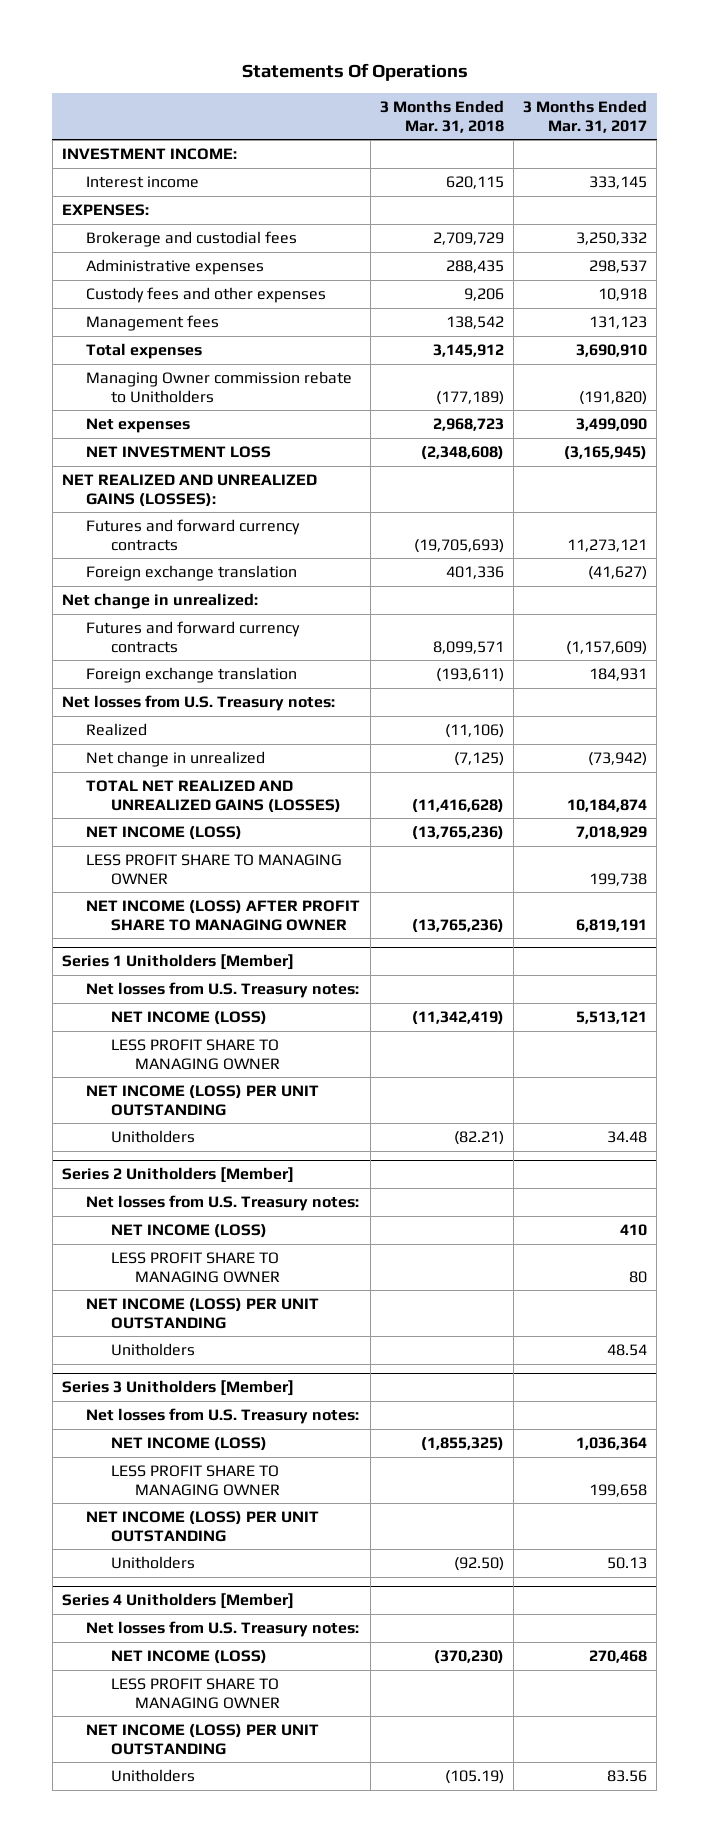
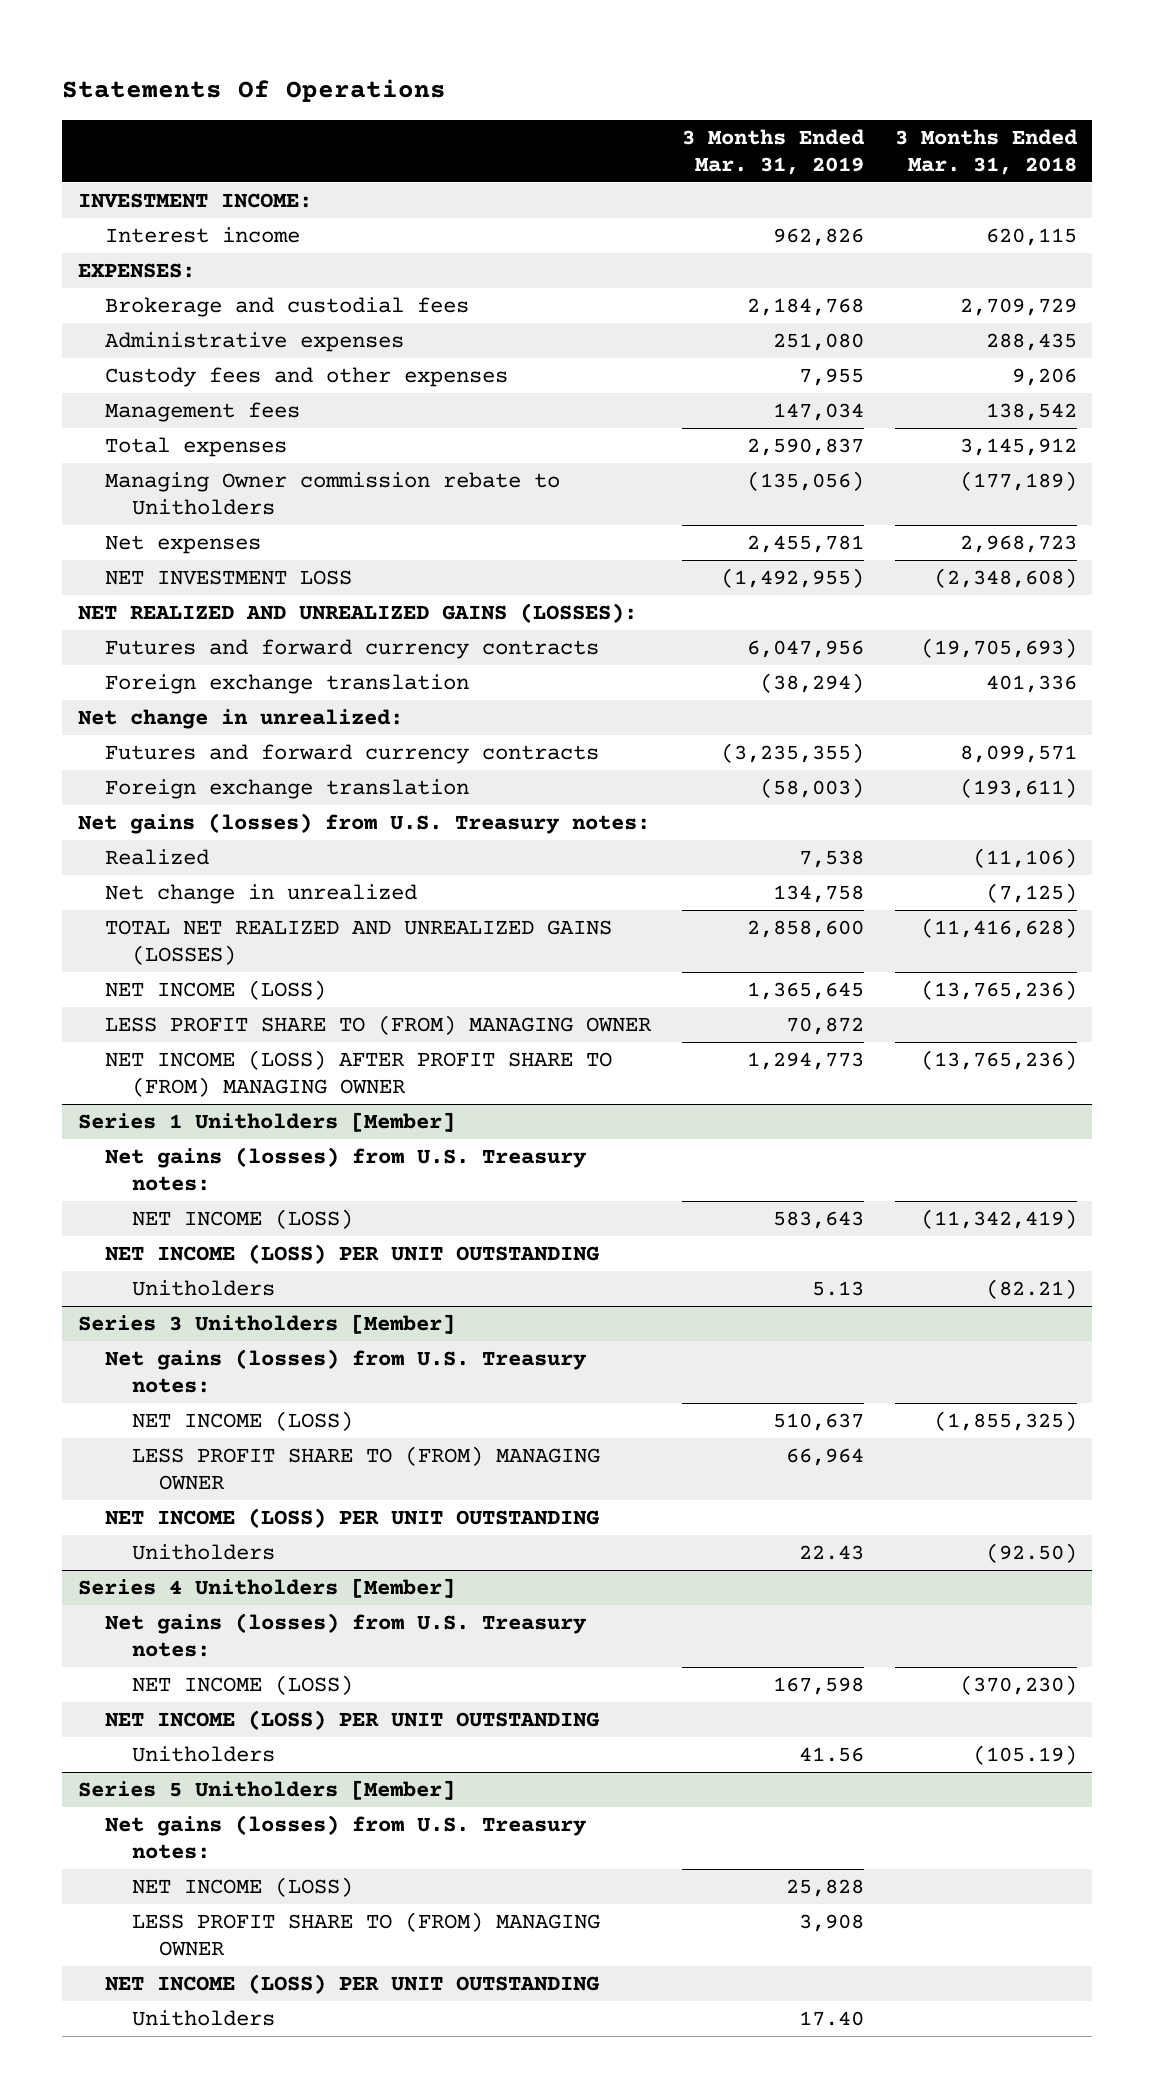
- | 3 Months Ended Mar. 31, 2018 | 3 Months Ended Mar. 31, 2017
+ | 3 Months Ended Mar. 31, 2019 | 3 Months Ended Mar. 31, 2018
- Net losses from U.S. Treasury notes:
+ Net gains (losses) from U.S. Treasury notes:
- LESS PROFIT SHARE TO MANAGING OWNER | | 199,738
- NET INCOME (LOSS) AFTER PROFIT SHARE TO MANAGING OWNER | (13,765,236) | 6,819,191
+ LESS PROFIT SHARE TO (FROM) MANAGING OWNER | 70,872 |
+ NET INCOME (LOSS) AFTER PROFIT SHARE TO (FROM) MANAGING OWNER | 1,294,773 | (13,765,236)
@ Series 1 Unitholders [Member]
- Net losses from U.S. Treasury notes:
+ Net gains (losses) from U.S. Treasury notes:
- LESS PROFIT SHARE TO MANAGING OWNER
- Series 2 Unitholders [Member]
- Net losses from U.S. Treasury notes:
- NET INCOME (LOSS) | | 410
- LESS PROFIT SHARE TO MANAGING OWNER | | 80
- NET INCOME (LOSS) PER UNIT OUTSTANDING
- Unitholders | | 48.54
@ Series 3 Unitholders [Member]
- Net losses from U.S. Treasury notes:
+ Net gains (losses) from U.S. Treasury notes:
- LESS PROFIT SHARE TO MANAGING OWNER | | 199,658
+ LESS PROFIT SHARE TO (FROM) MANAGING OWNER | 66,964 |
@ Series 4 Unitholders [Member]
- Net losses from U.S. Treasury notes:
+ Net gains (losses) from U.S. Treasury notes:
- LESS PROFIT SHARE TO MANAGING OWNER
+ Series 5 Unitholders [Member]
+ Net gains (losses) from U.S. Treasury notes:
+ NET INCOME (LOSS) | 25,828 |
+ LESS PROFIT SHARE TO (FROM) MANAGING OWNER | 3,908 |
+ NET INCOME (LOSS) PER UNIT OUTSTANDING
+ Unitholders | 17.40 |

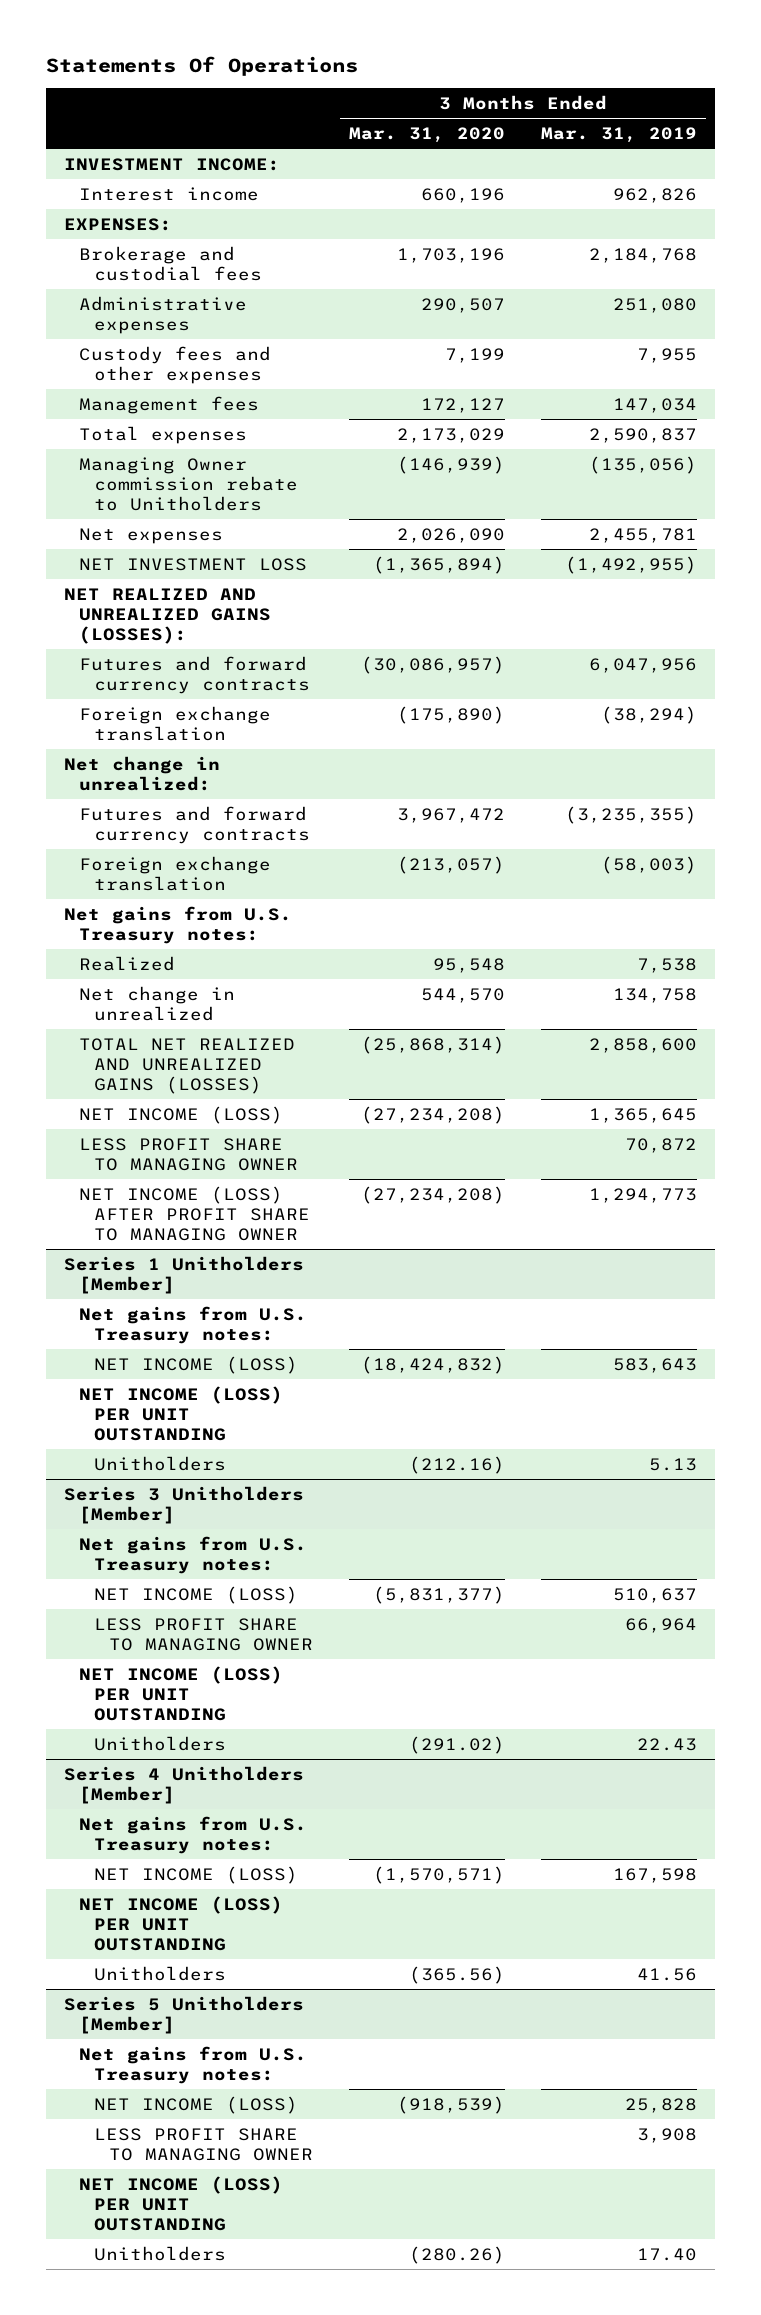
- | 3 Months Ended Mar. 31, 2019 | 3 Months Ended Mar. 31, 2018
+ | 3 Months Ended Mar. 31, 2020 | 3 Months Ended Mar. 31, 2019
- Net gains (losses) from U.S. Treasury notes:
+ Net gains from U.S. Treasury notes:
- LESS PROFIT SHARE TO (FROM) MANAGING OWNER | 70,872 |
- NET INCOME (LOSS) AFTER PROFIT SHARE TO (FROM) MANAGING OWNER | 1,294,773 | (13,765,236)
+ LESS PROFIT SHARE TO MANAGING OWNER | | 70,872
+ NET INCOME (LOSS) AFTER PROFIT SHARE TO MANAGING OWNER | (27,234,208) | 1,294,773
@ Series 1 Unitholders [Member]
- Net gains (losses) from U.S. Treasury notes:
+ Net gains from U.S. Treasury notes:
@ Series 3 Unitholders [Member]
- Net gains (losses) from U.S. Treasury notes:
+ Net gains from U.S. Treasury notes:
- LESS PROFIT SHARE TO (FROM) MANAGING OWNER | 66,964 |
+ LESS PROFIT SHARE TO MANAGING OWNER | | 66,964
@ Series 4 Unitholders [Member]
- Net gains (losses) from U.S. Treasury notes:
+ Net gains from U.S. Treasury notes:
@ Series 5 Unitholders [Member]
- Net gains (losses) from U.S. Treasury notes:
+ Net gains from U.S. Treasury notes:
- LESS PROFIT SHARE TO (FROM) MANAGING OWNER | 3,908 |
+ LESS PROFIT SHARE TO MANAGING OWNER | | 3,908

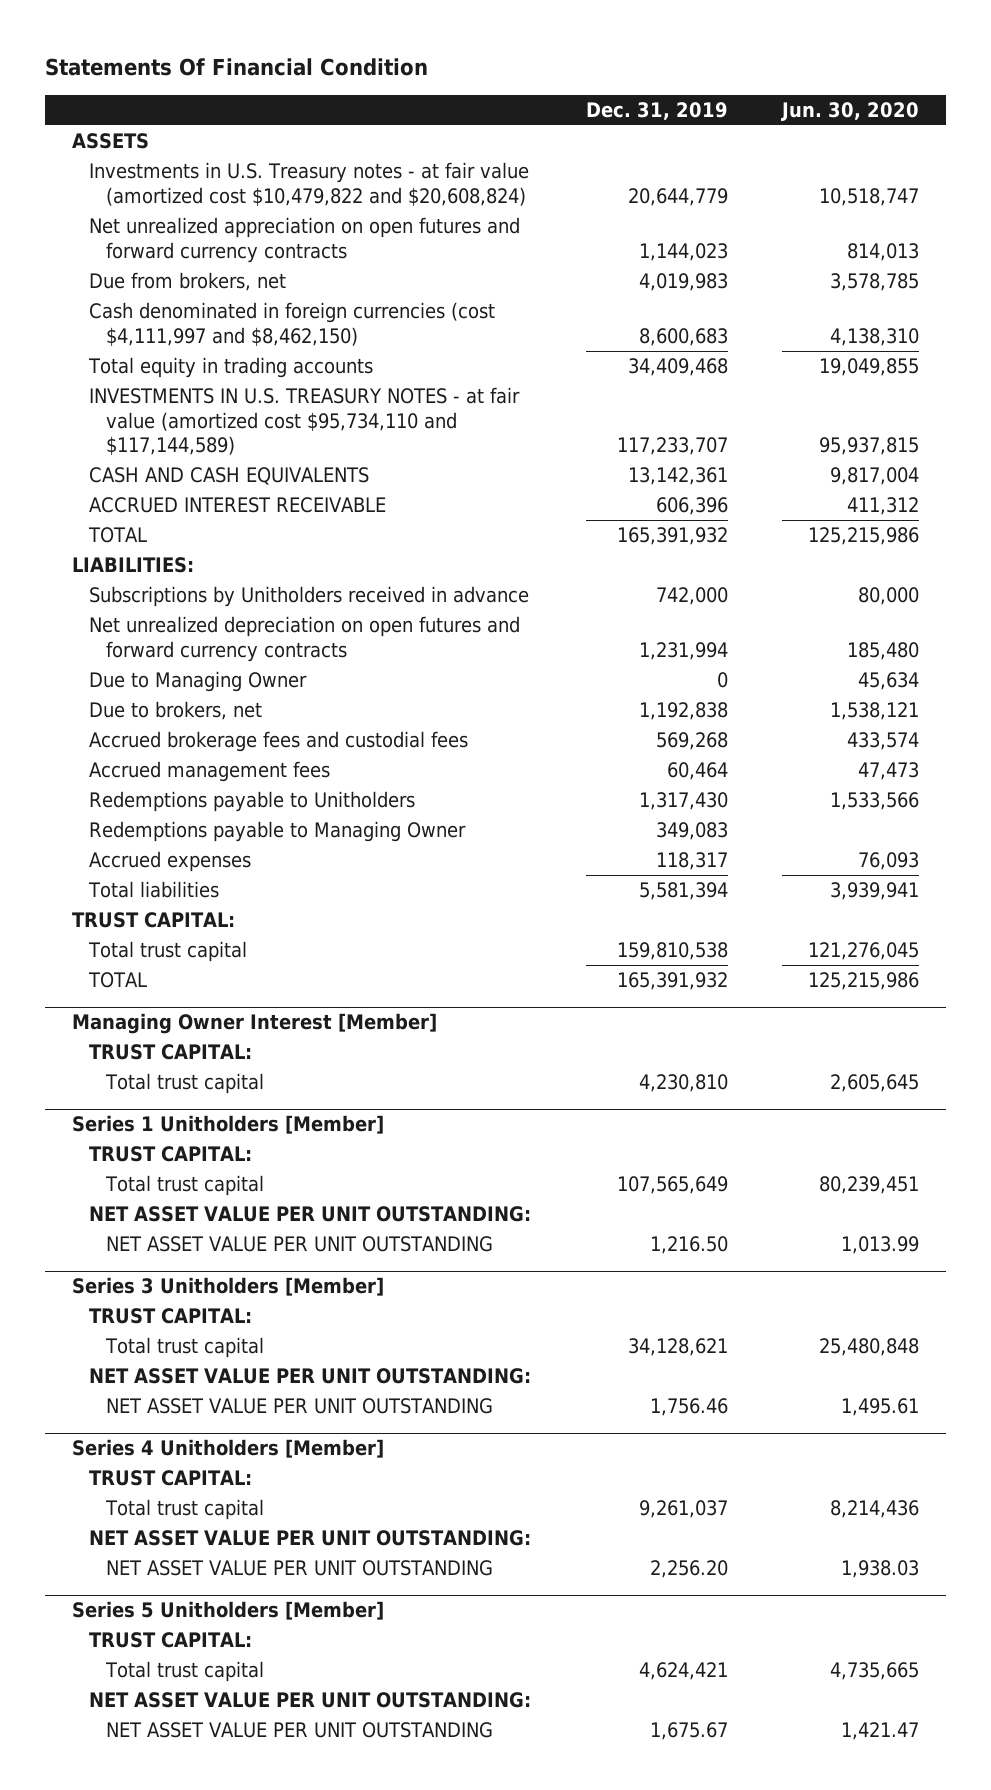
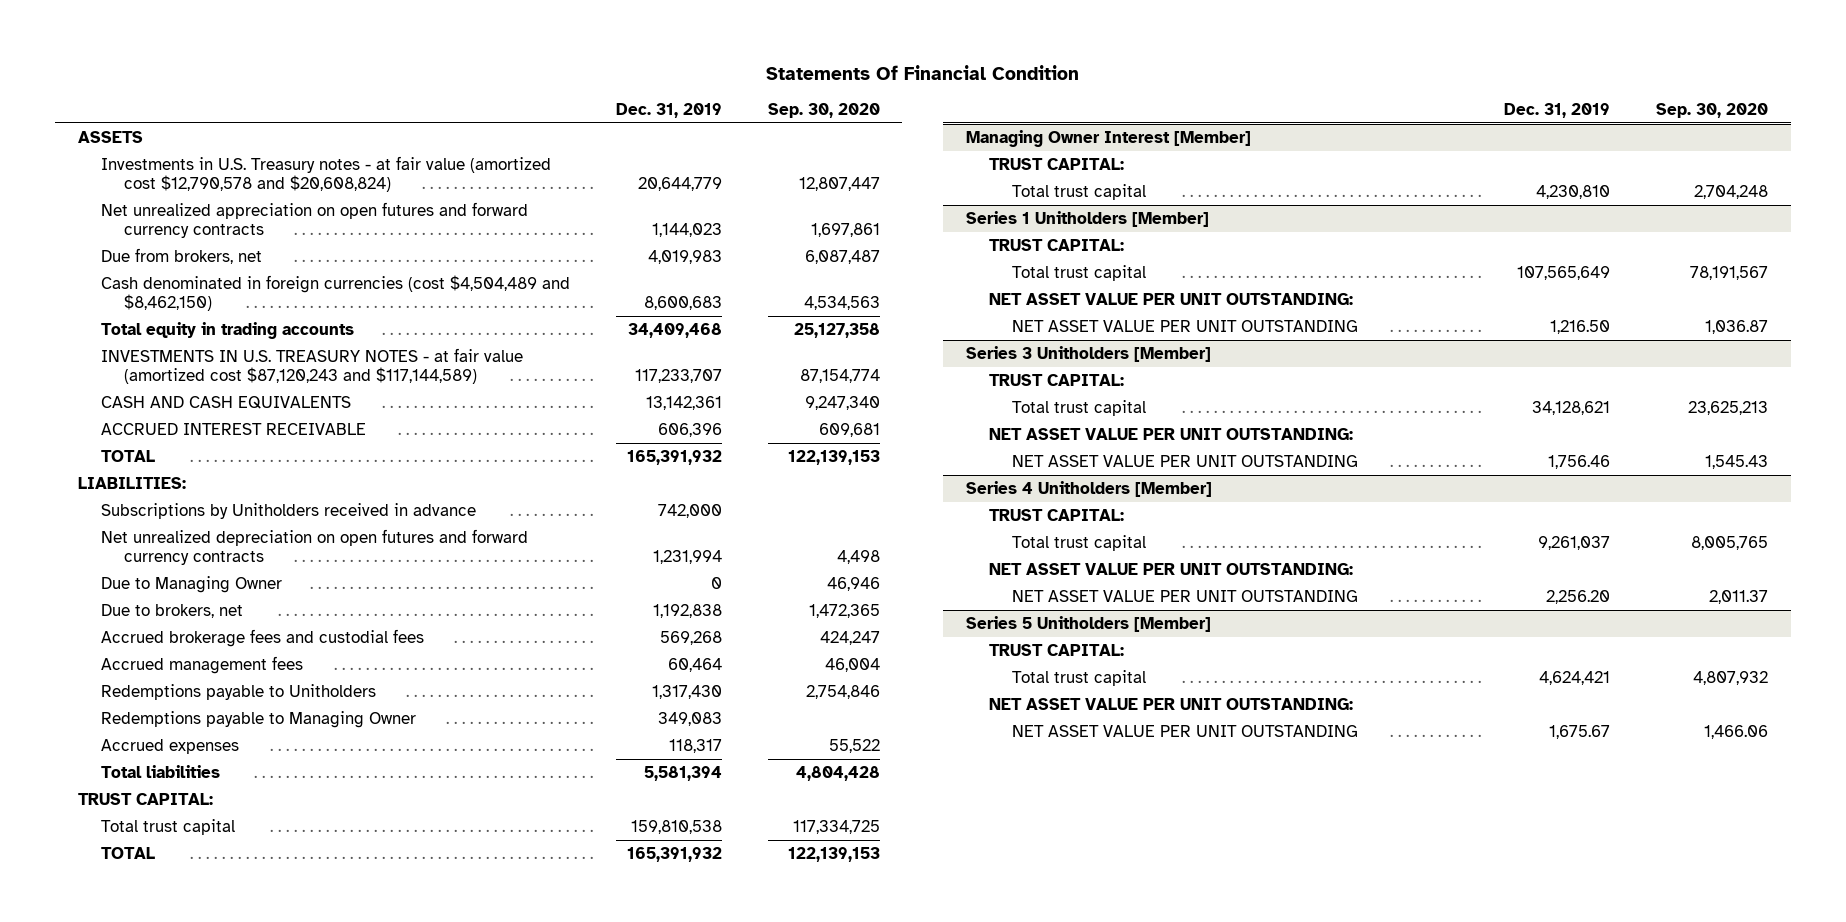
- | Dec. 31, 2019 | Jun. 30, 2020
+ | Dec. 31, 2019 | Sep. 30, 2020
- Investments in U.S. Treasury notes - at fair value (amortized cost $10,479,822 and $20,608,824) | 20,644,779 | 10,518,747
+ Investments in U.S. Treasury notes - at fair value (amortized cost $12,790,578 and $20,608,824) | 20,644,779 | 12,807,447
- Cash denominated in foreign currencies (cost $4,111,997 and $8,462,150) | 8,600,683 | 4,138,310
+ Cash denominated in foreign currencies (cost $4,504,489 and $8,462,150) | 8,600,683 | 4,534,563
- INVESTMENTS IN U.S. TREASURY NOTES - at fair value (amortized cost $95,734,110 and $117,144,589) | 117,233,707 | 95,937,815
+ INVESTMENTS IN U.S. TREASURY NOTES - at fair value (amortized cost $87,120,243 and $117,144,589) | 117,233,707 | 87,154,774

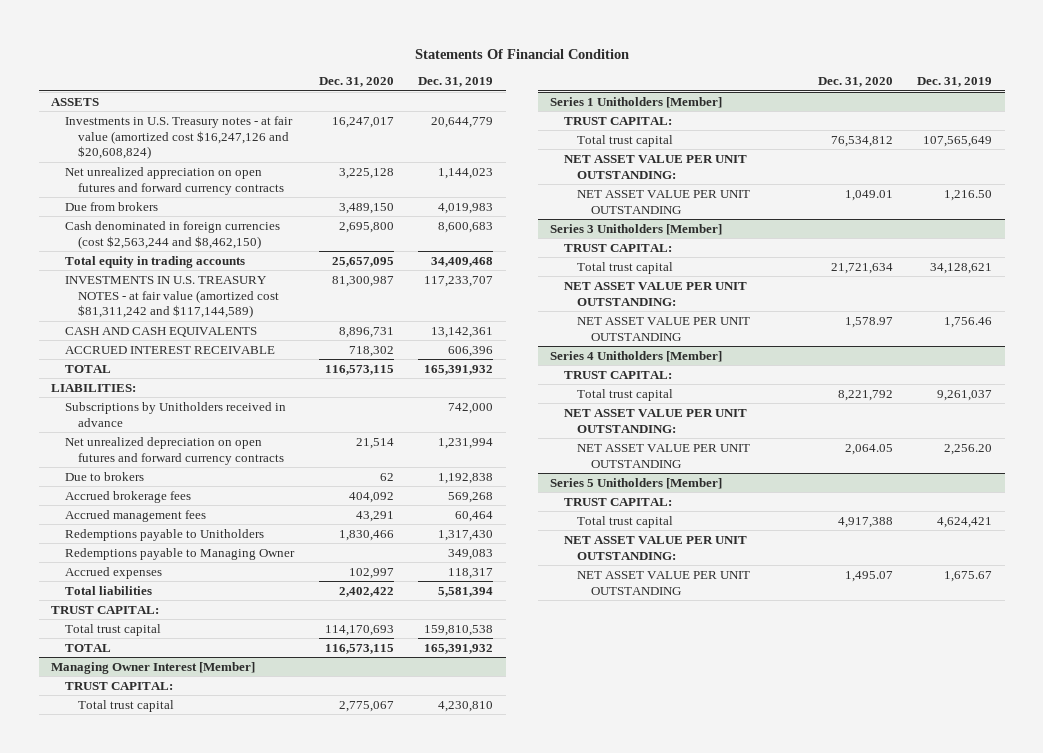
- | Dec. 31, 2019 | Sep. 30, 2020
+ | Dec. 31, 2020 | Dec. 31, 2019
- Investments in U.S. Treasury notes - at fair value (amortized cost $12,790,578 and $20,608,824) | 20,644,779 | 12,807,447
+ Investments in U.S. Treasury notes - at fair value (amortized cost $16,247,126 and $20,608,824) | 16,247,017 | 20,644,779
- Due from brokers, net | 4,019,983 | 6,087,487
- Cash denominated in foreign currencies (cost $4,504,489 and $8,462,150) | 8,600,683 | 4,534,563
+ Due from brokers | 3,489,150 | 4,019,983
+ Cash denominated in foreign currencies (cost $2,563,244 and $8,462,150) | 2,695,800 | 8,600,683
- INVESTMENTS IN U.S. TREASURY NOTES - at fair value (amortized cost $87,120,243 and $117,144,589) | 117,233,707 | 87,154,774
+ INVESTMENTS IN U.S. TREASURY NOTES - at fair value (amortized cost $81,311,242 and $117,144,589) | 81,300,987 | 117,233,707
- Due to Managing Owner | 0 | 46,946
- Due to brokers, net | 1,192,838 | 1,472,365
- Accrued brokerage fees and custodial fees | 569,268 | 424,247
+ Due to brokers | 62 | 1,192,838
+ Accrued brokerage fees | 404,092 | 569,268

